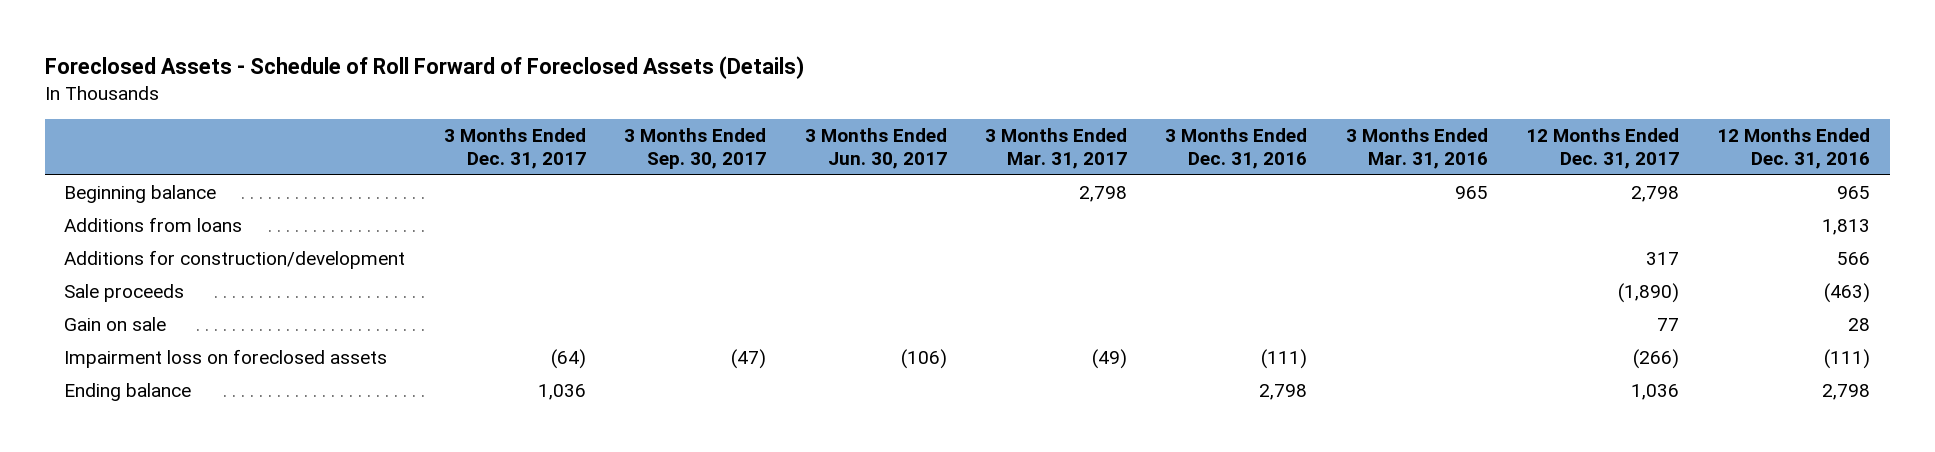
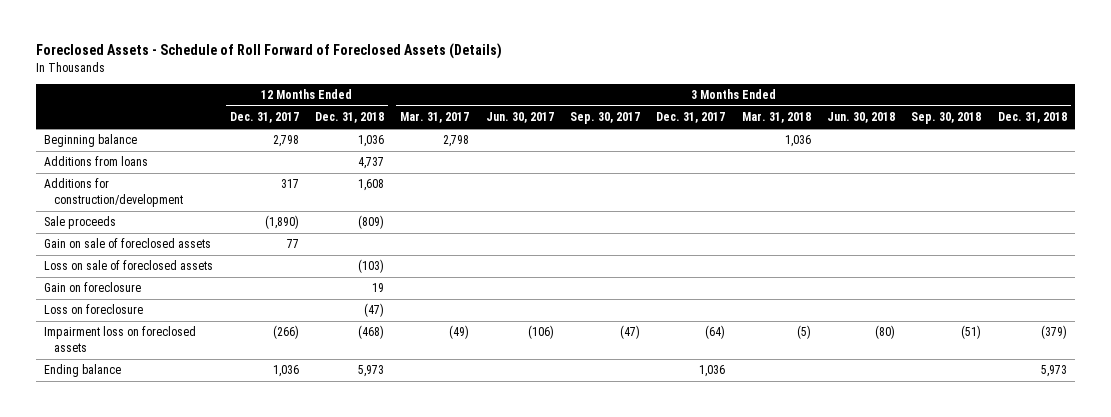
- | 3 Months Ended Dec. 31, 2017 | 3 Months Ended Sep. 30, 2017 | 3 Months Ended Jun. 30, 2017 | 3 Months Ended Mar. 31, 2017 | 3 Months Ended Dec. 31, 2016 | 3 Months Ended Mar. 31, 2016 | 12 Months Ended Dec. 31, 2017 | 12 Months Ended Dec. 31, 2016
+ | 12 Months Ended Dec. 31, 2017 | 12 Months Ended Dec. 31, 2018 | 3 Months Ended Mar. 31, 2017 | 3 Months Ended Jun. 30, 2017 | 3 Months Ended Sep. 30, 2017 | 3 Months Ended Dec. 31, 2017 | 3 Months Ended Mar. 31, 2018 | 3 Months Ended Jun. 30, 2018 | 3 Months Ended Sep. 30, 2018 | 3 Months Ended Dec. 31, 2018
- Gain on sale | | | | | | | 77 | 28
+ Gain on sale of foreclosed assets | 77 | | | | | | | | |
+ Loss on sale of foreclosed assets | | (103) | | | | | | | |
+ Gain on foreclosure | | 19 | | | | | | | |
+ Loss on foreclosure | | (47) | | | | | | | |

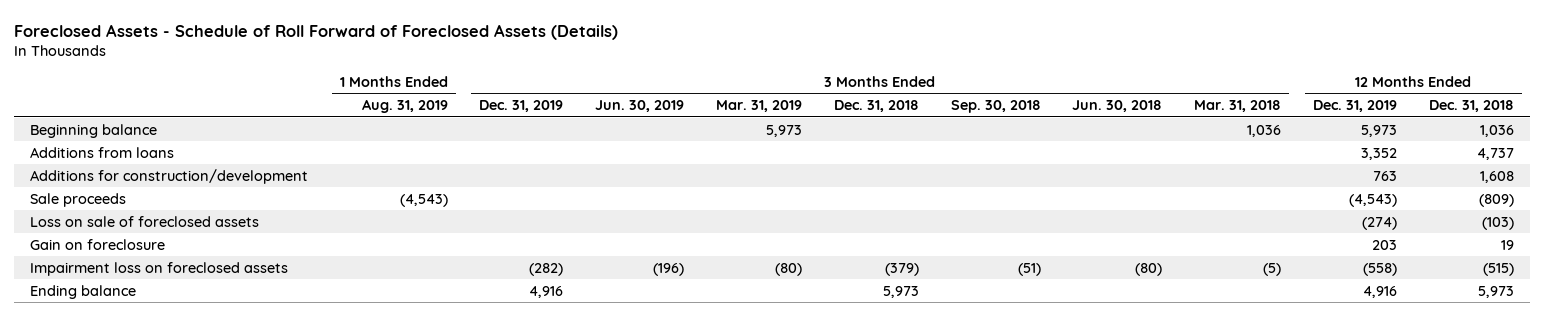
- | 12 Months Ended Dec. 31, 2017 | 12 Months Ended Dec. 31, 2018 | 3 Months Ended Mar. 31, 2017 | 3 Months Ended Jun. 30, 2017 | 3 Months Ended Sep. 30, 2017 | 3 Months Ended Dec. 31, 2017 | 3 Months Ended Mar. 31, 2018 | 3 Months Ended Jun. 30, 2018 | 3 Months Ended Sep. 30, 2018 | 3 Months Ended Dec. 31, 2018
+ | 1 Months Ended Aug. 31, 2019 | 3 Months Ended Dec. 31, 2019 | 3 Months Ended Jun. 30, 2019 | 3 Months Ended Mar. 31, 2019 | 3 Months Ended Dec. 31, 2018 | 3 Months Ended Sep. 30, 2018 | 3 Months Ended Jun. 30, 2018 | 3 Months Ended Mar. 31, 2018 | 12 Months Ended Dec. 31, 2019 | 12 Months Ended Dec. 31, 2018
- Gain on sale of foreclosed assets | 77 | | | | | | | | |
- Loss on foreclosure | | (47) | | | | | | | |
- Impairment loss on foreclosed assets | (266) | (468) | (49) | (106) | (47) | (64) | (5) | (80) | (51) | (379)
+ Impairment loss on foreclosed assets | | (282) | (196) | (80) | (379) | (51) | (80) | (5) | (558) | (515)

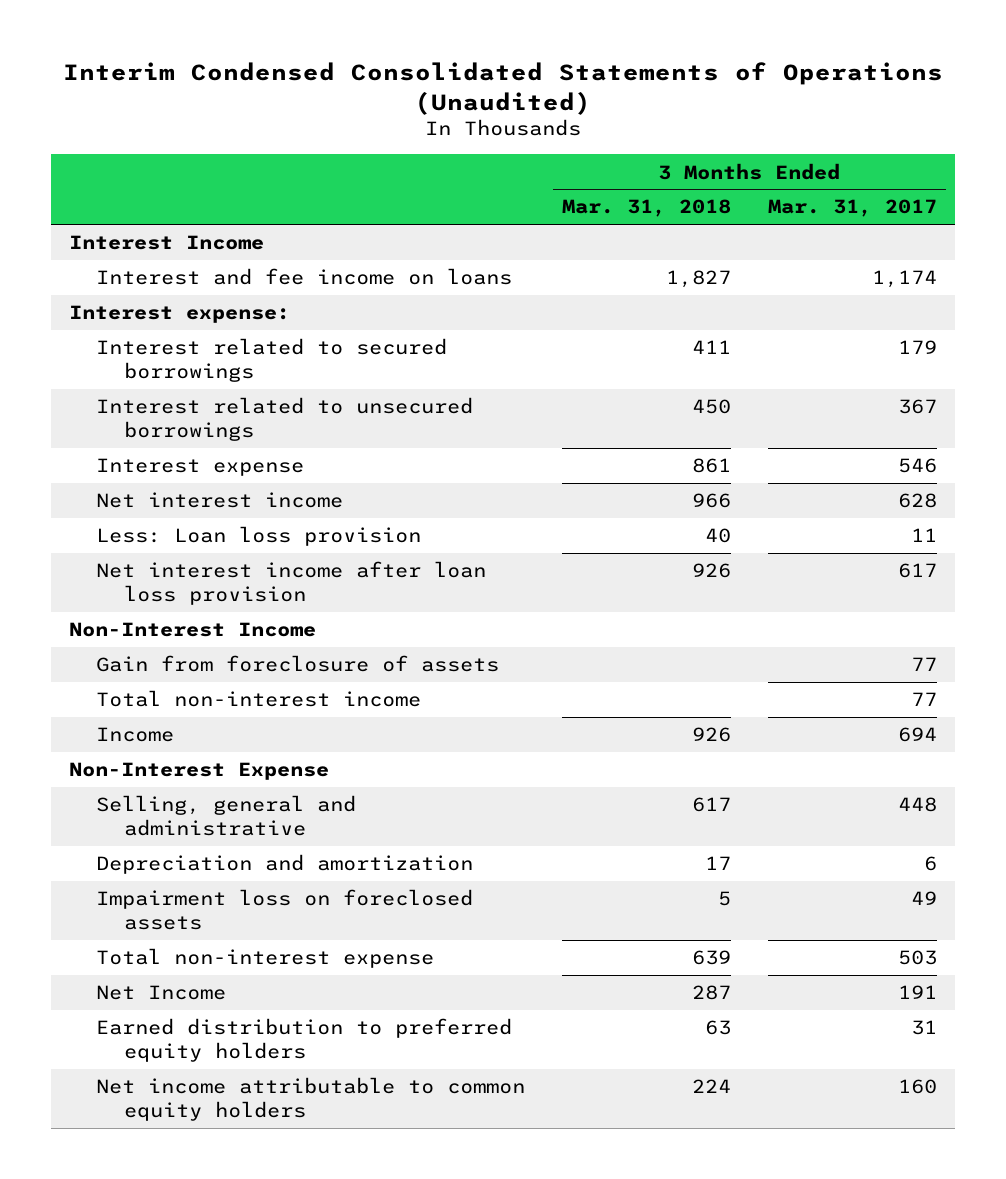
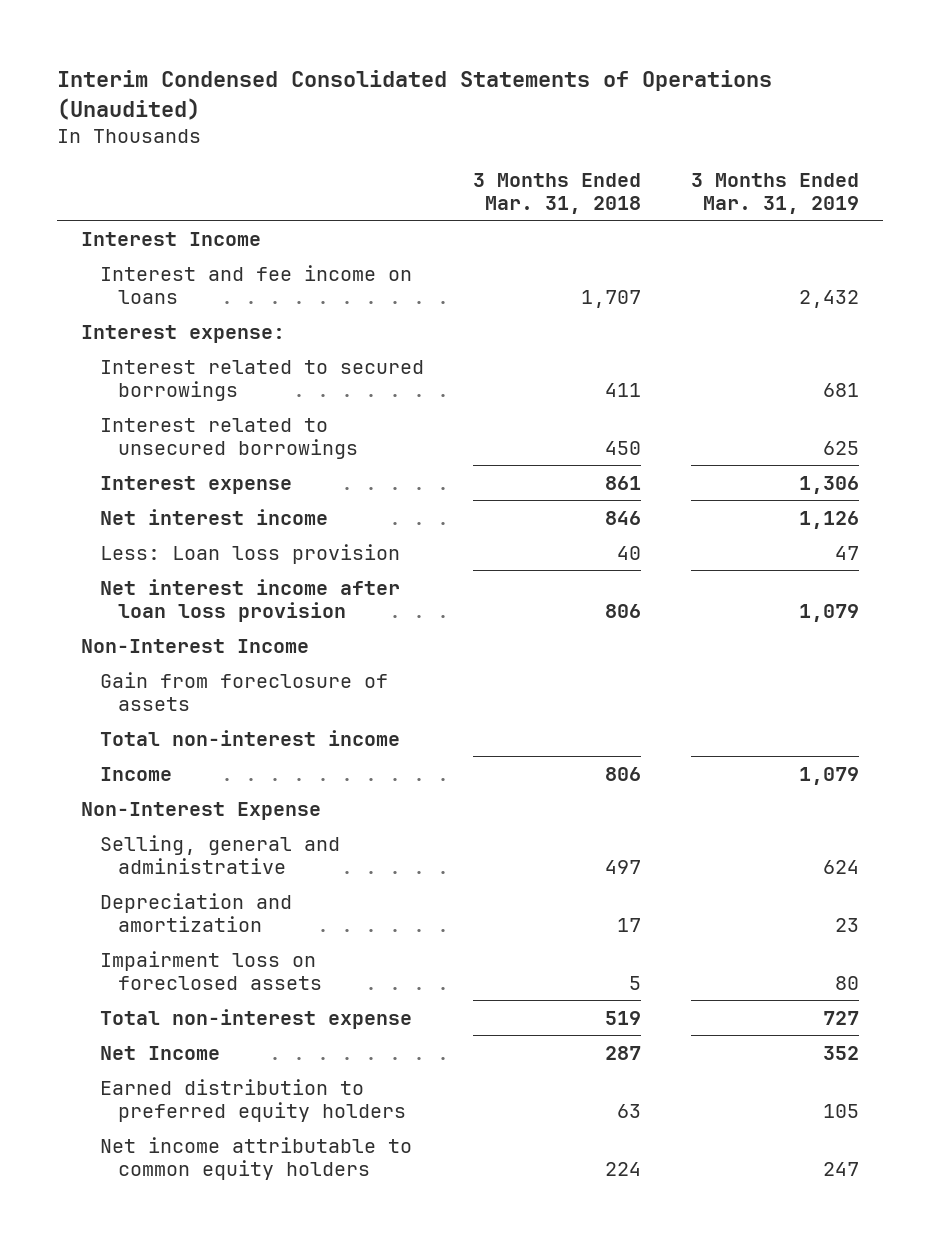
- | 3 Months Ended Mar. 31, 2018 | 3 Months Ended Mar. 31, 2017
+ | 3 Months Ended Mar. 31, 2018 | 3 Months Ended Mar. 31, 2019
- Interest and fee income on loans | 1,827 | 1,174
+ Interest and fee income on loans | 1,707 | 2,432
- Net interest income | 966 | 628
+ Net interest income | 846 | 1,126
- Net interest income after loan loss provision | 926 | 617
+ Net interest income after loan loss provision | 806 | 1,079
- Income | 926 | 694
+ Income | 806 | 1,079
- Selling, general and administrative | 617 | 448
+ Selling, general and administrative | 497 | 624
- Total non-interest expense | 639 | 503
+ Total non-interest expense | 519 | 727

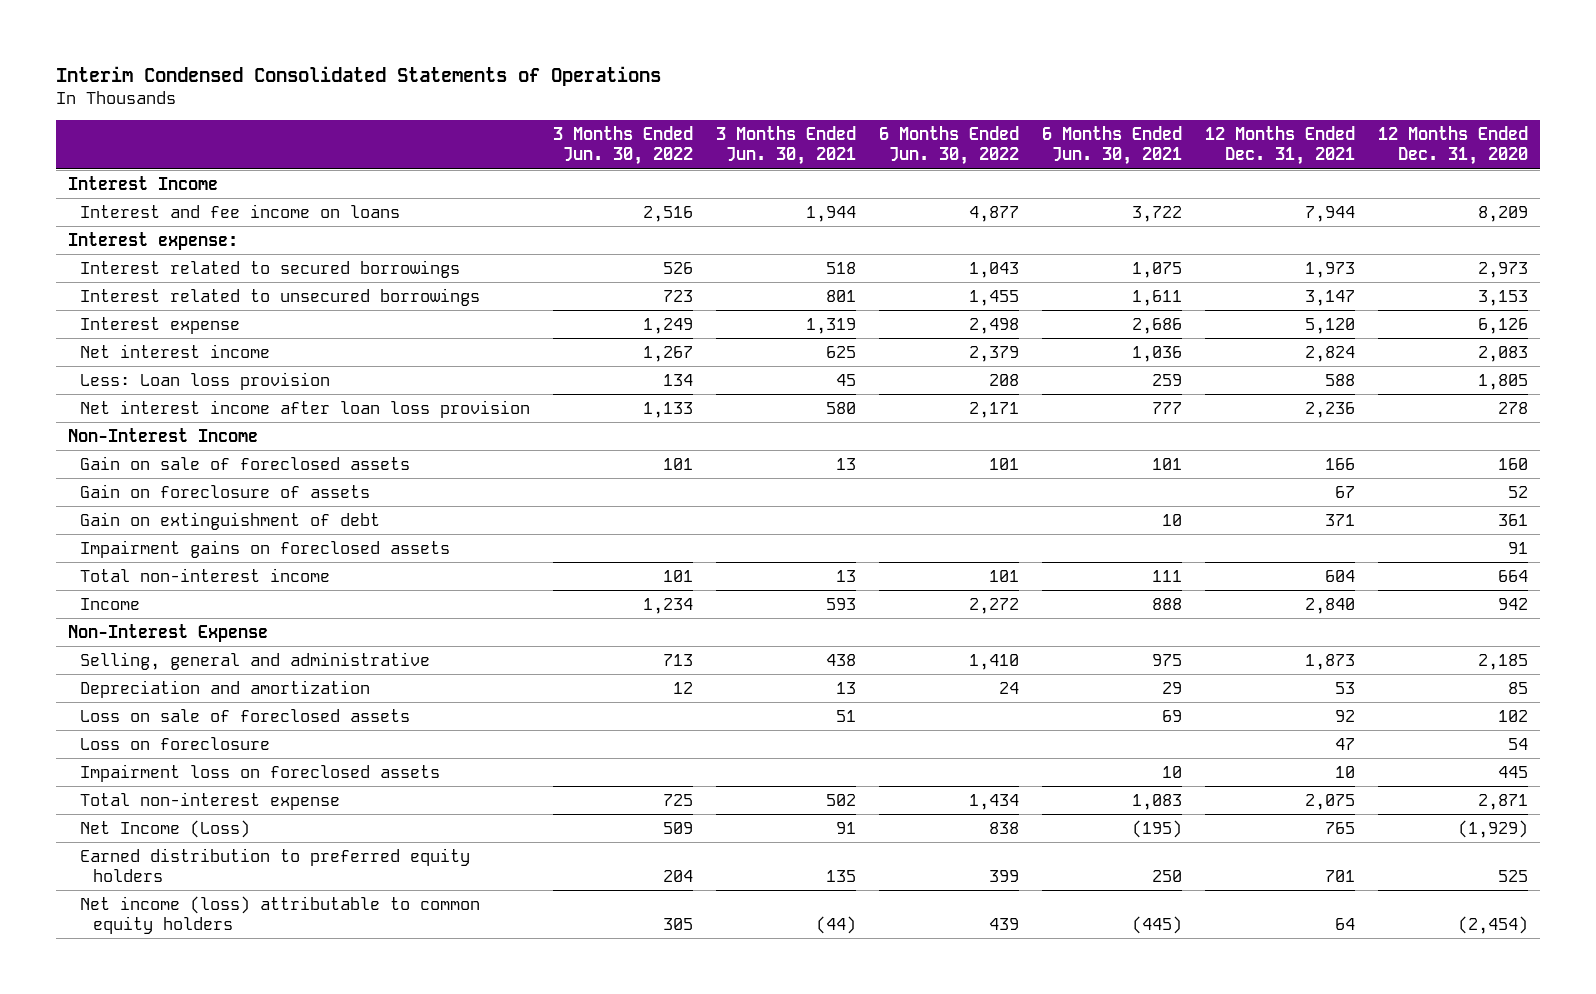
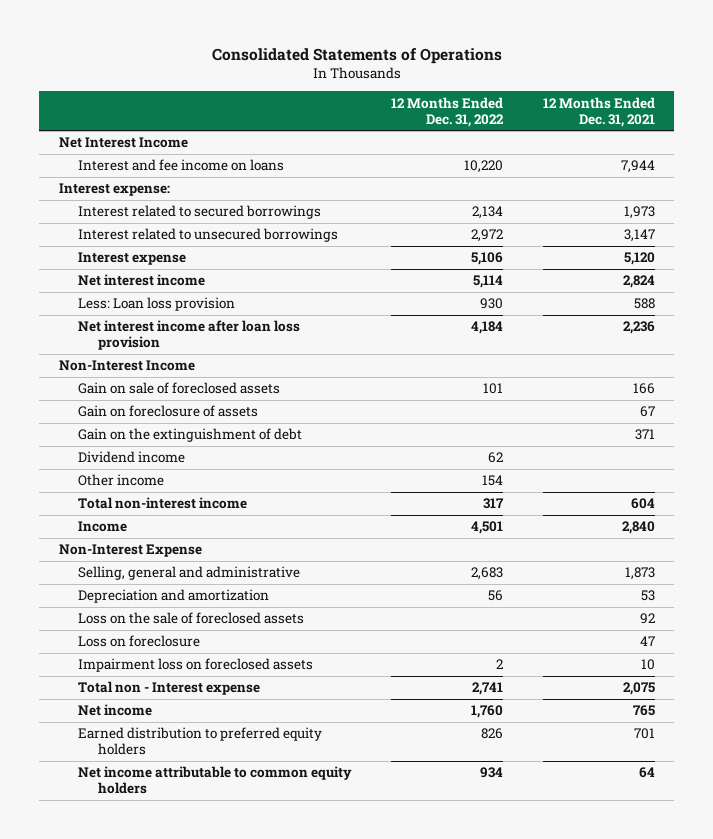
- Interim Condensed Consolidated Statements of Operations
+ Consolidated Statements of Operations
- | 3 Months Ended Jun. 30, 2022 | 3 Months Ended Jun. 30, 2021 | 6 Months Ended Jun. 30, 2022 | 6 Months Ended Jun. 30, 2021 | 12 Months Ended Dec. 31, 2021 | 12 Months Ended Dec. 31, 2020
+ | 12 Months Ended Dec. 31, 2022 | 12 Months Ended Dec. 31, 2021
- Interest Income
+ Net Interest Income
- Gain on extinguishment of debt | | | | 10 | 371 | 361
- Impairment gains on foreclosed assets | | | | | | 91
+ Gain on the extinguishment of debt | | 371
+ Dividend income | 62 |
+ Other income | 154 |
- Loss on sale of foreclosed assets | | 51 | | 69 | 92 | 102
+ Loss on the sale of foreclosed assets | | 92
- Total non-interest expense | 725 | 502 | 1,434 | 1,083 | 2,075 | 2,871
- Net Income (Loss) | 509 | 91 | 838 | (195) | 765 | (1,929)
+ Total non - Interest expense | 2,741 | 2,075
+ Net income | 1,760 | 765
- Net income (loss) attributable to common equity holders | 305 | (44) | 439 | (445) | 64 | (2,454)
+ Net income attributable to common equity holders | 934 | 64

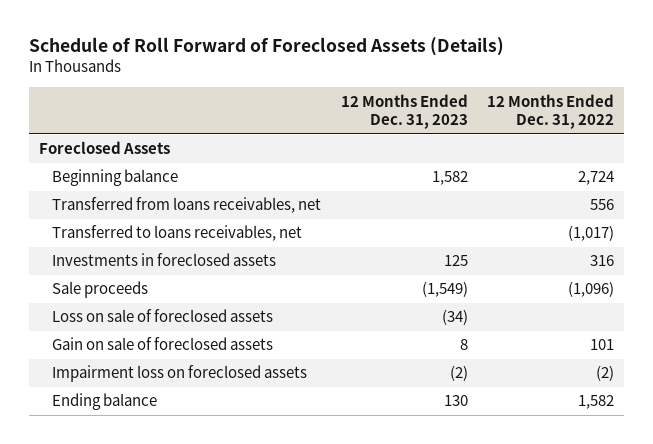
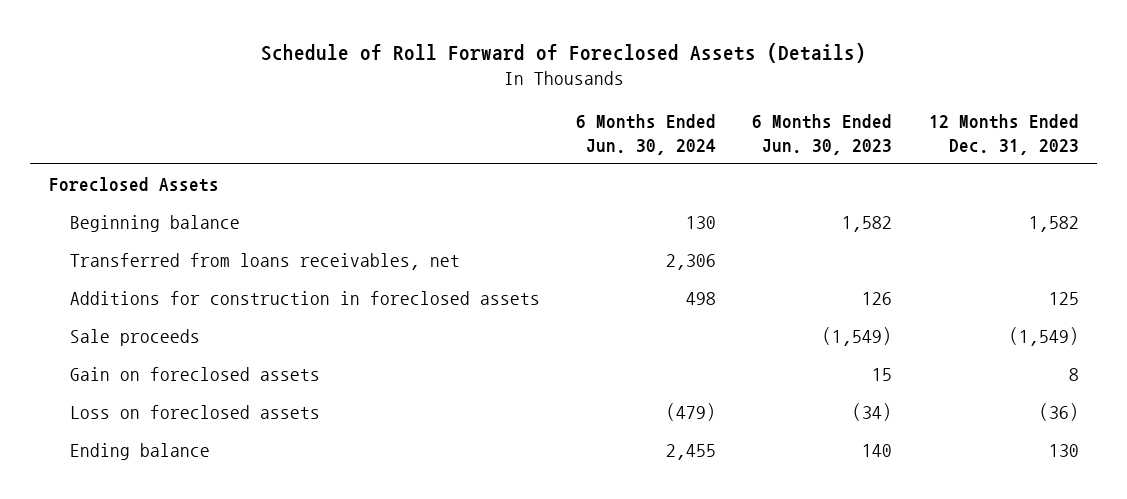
- | 12 Months Ended Dec. 31, 2023 | 12 Months Ended Dec. 31, 2022
+ | 6 Months Ended Jun. 30, 2024 | 6 Months Ended Jun. 30, 2023 | 12 Months Ended Dec. 31, 2023
- Transferred to loans receivables, net | | (1,017)
- Investments in foreclosed assets | 125 | 316
+ Additions for construction in foreclosed assets | 498 | 126 | 125
- Loss on sale of foreclosed assets | (34) |
- Gain on sale of foreclosed assets | 8 | 101
- Impairment loss on foreclosed assets | (2) | (2)
+ Gain on foreclosed assets | | 15 | 8
+ Loss on foreclosed assets | (479) | (34) | (36)

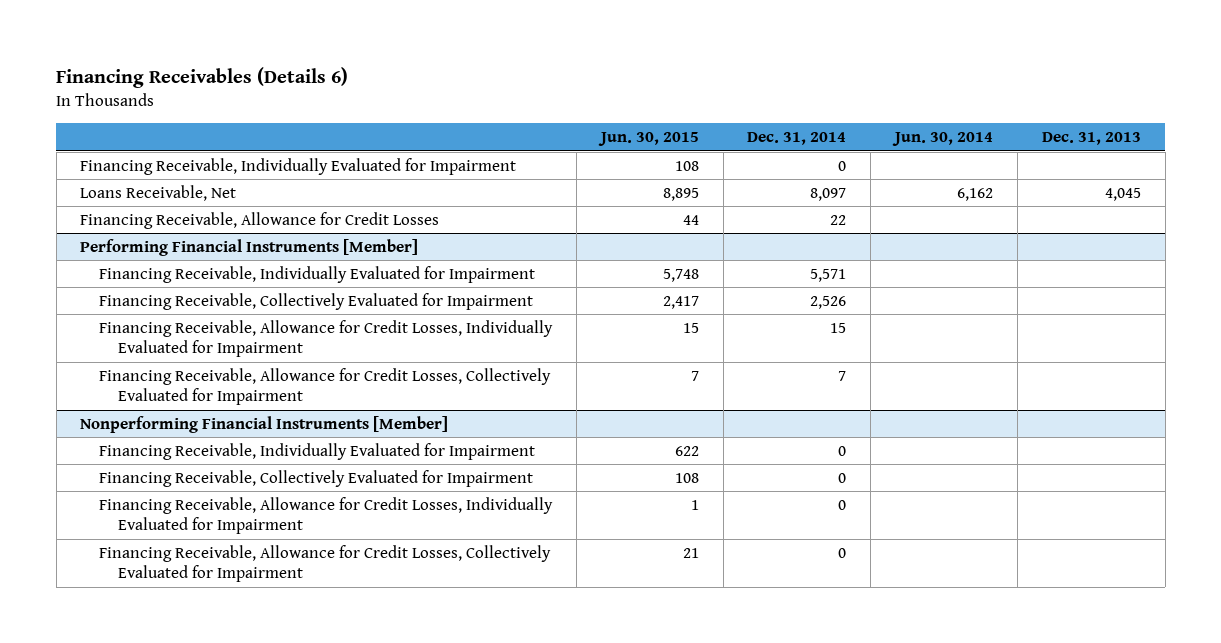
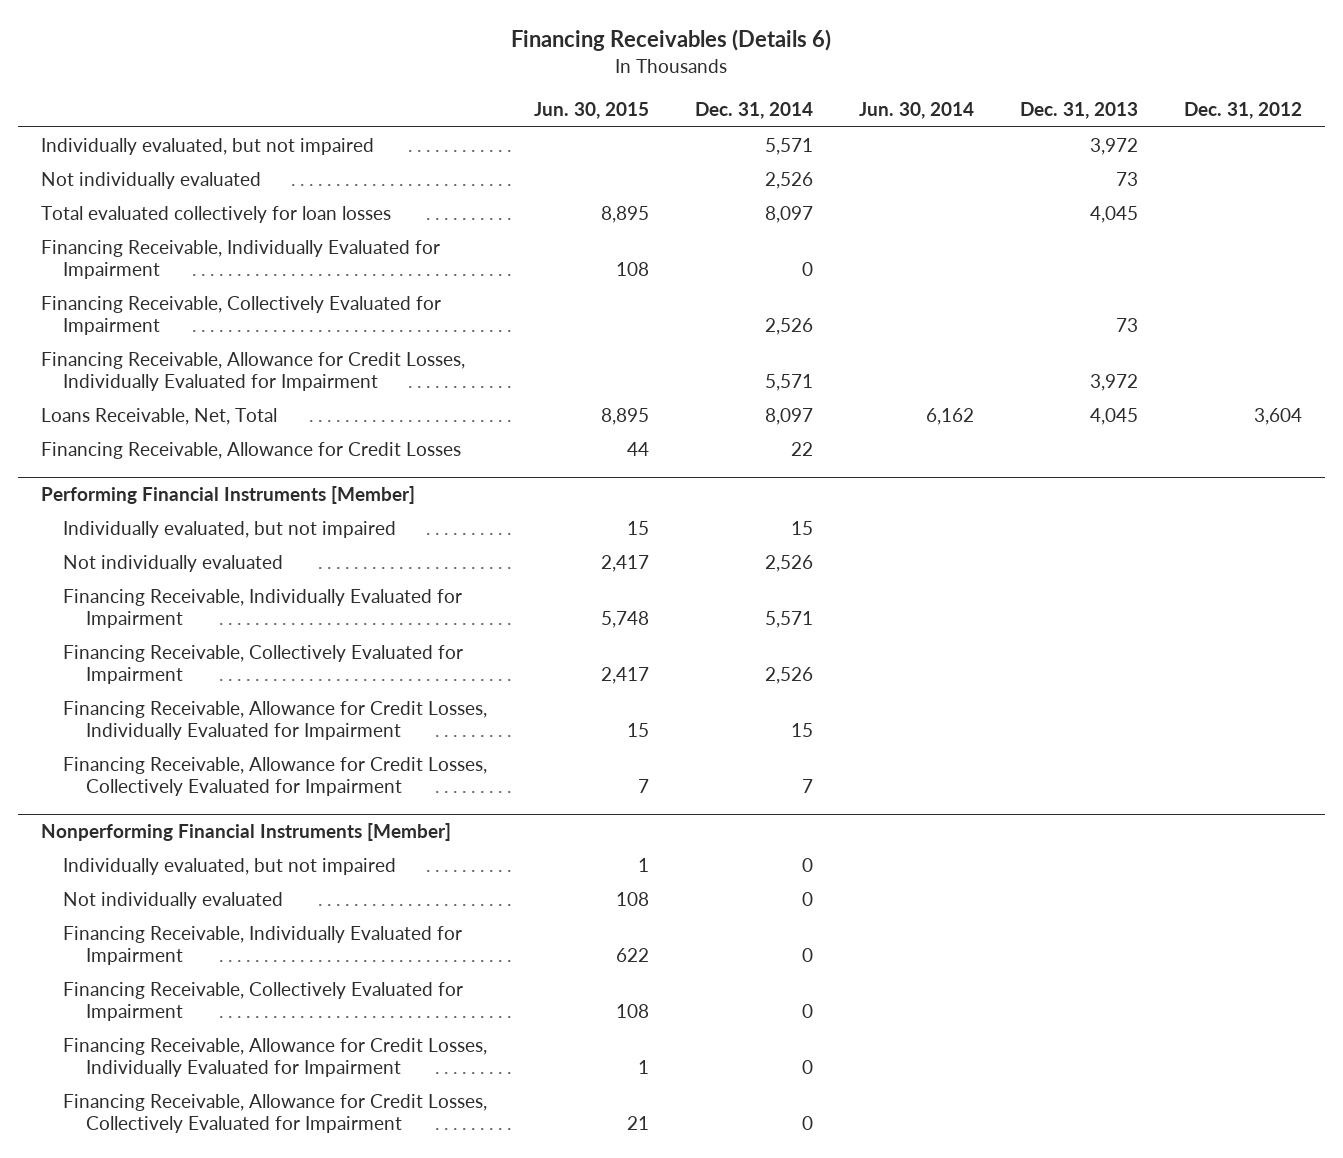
- | Jun. 30, 2015 | Dec. 31, 2014 | Jun. 30, 2014 | Dec. 31, 2013
+ | Jun. 30, 2015 | Dec. 31, 2014 | Jun. 30, 2014 | Dec. 31, 2013 | Dec. 31, 2012
+ Individually evaluated, but not impaired | | 5,571 | | 3,972 |
+ Not individually evaluated | | 2,526 | | 73 |
+ Total evaluated collectively for loan losses | 8,895 | 8,097 | | 4,045 |
- Loans Receivable, Net | 8,895 | 8,097 | 6,162 | 4,045
+ Financing Receivable, Collectively Evaluated for Impairment | | 2,526 | | 73 |
+ Financing Receivable, Allowance for Credit Losses, Individually Evaluated for Impairment | | 5,571 | | 3,972 |
+ Loans Receivable, Net, Total | 8,895 | 8,097 | 6,162 | 4,045 | 3,604
@ Performing Financial Instruments [Member]
+ Individually evaluated, but not impaired | 15 | 15 | | |
+ Not individually evaluated | 2,417 | 2,526 | | |
@ Nonperforming Financial Instruments [Member]
+ Individually evaluated, but not impaired | 1 | 0 | | |
+ Not individually evaluated | 108 | 0 | | |

